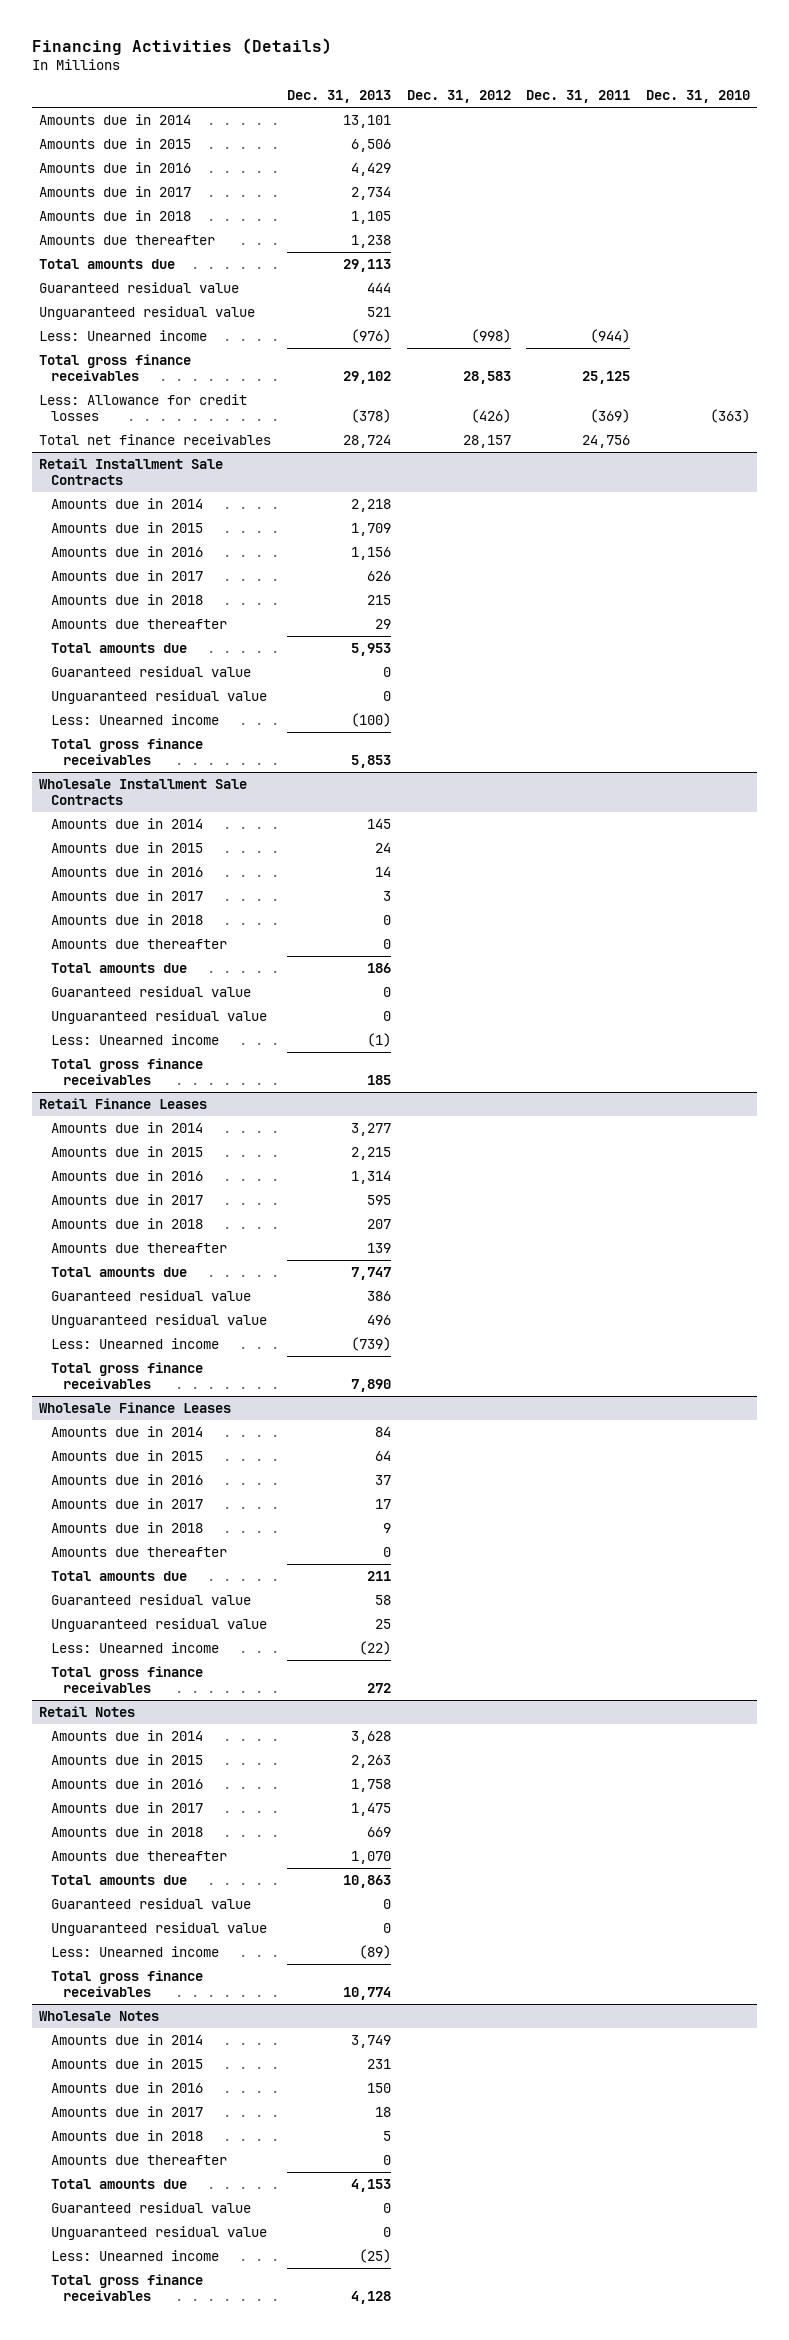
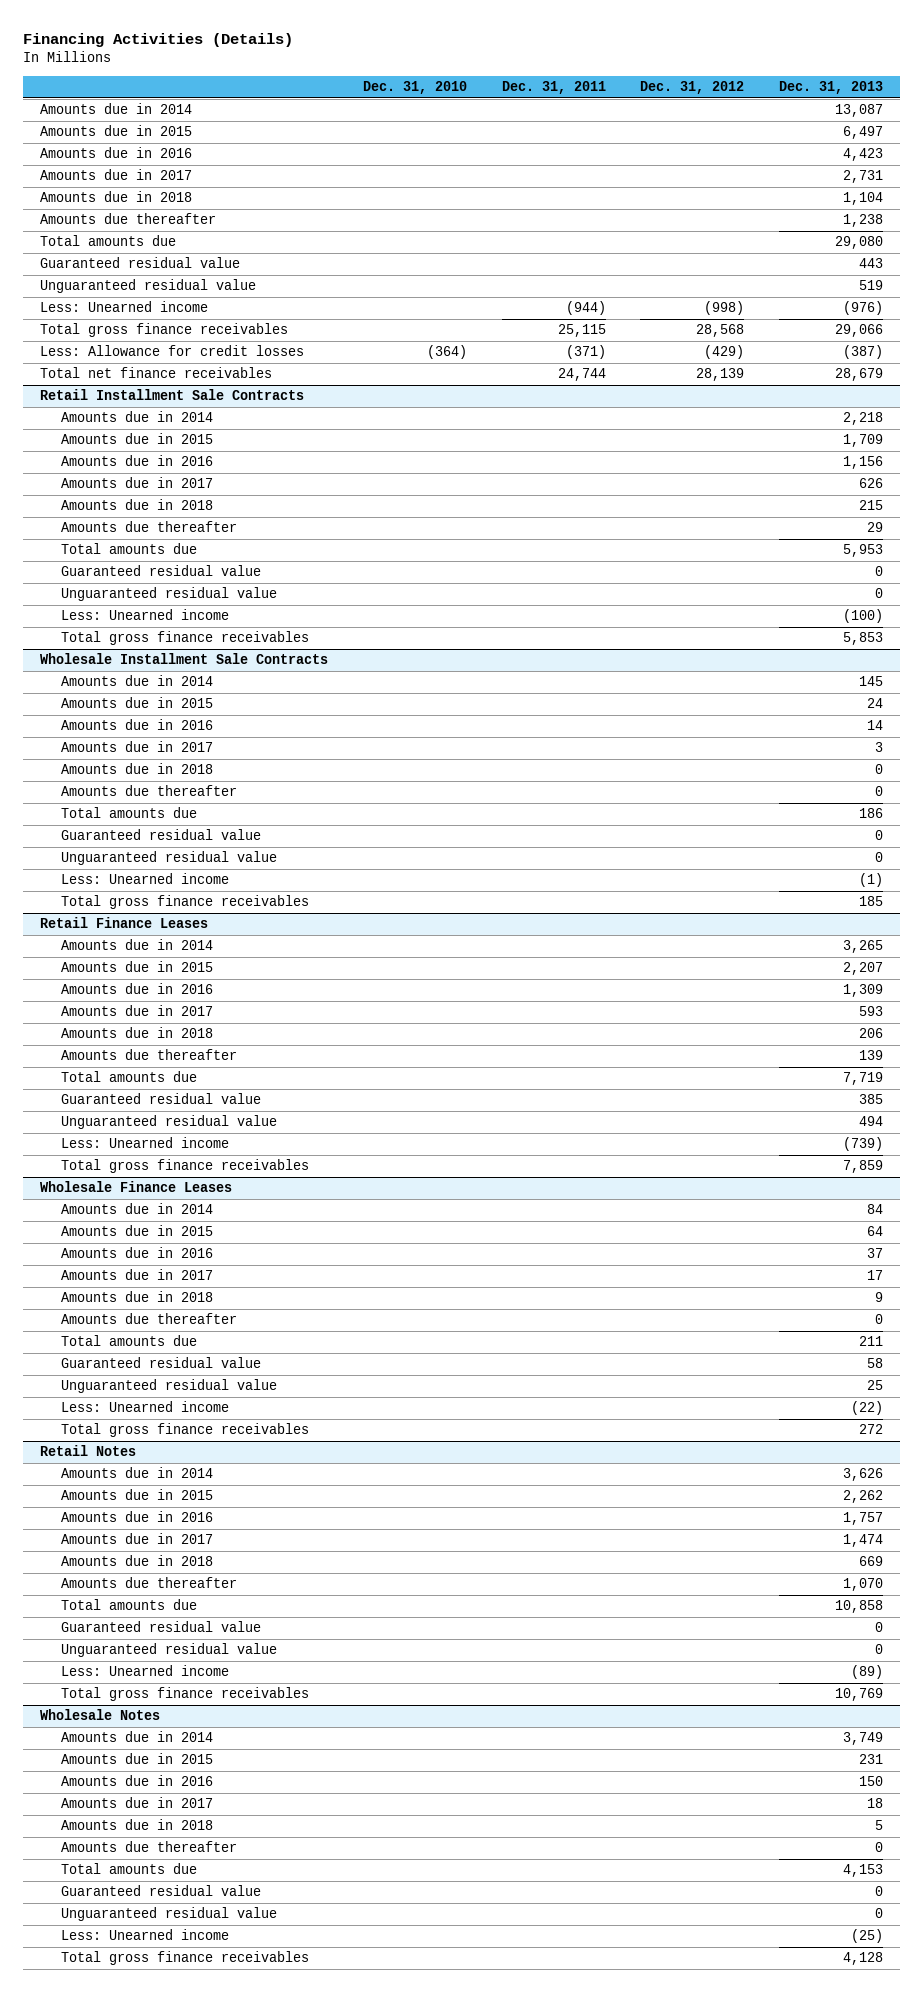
- | Dec. 31, 2013 | Dec. 31, 2012 | Dec. 31, 2011 | Dec. 31, 2010
+ | Dec. 31, 2010 | Dec. 31, 2011 | Dec. 31, 2012 | Dec. 31, 2013
- Amounts due in 2014 | 13,101 | | |
- Amounts due in 2015 | 6,506 | | |
- Amounts due in 2016 | 4,429 | | |
- Amounts due in 2017 | 2,734 | | |
- Amounts due in 2018 | 1,105 | | |
+ Amounts due in 2014 | | | | 13,087
+ Amounts due in 2015 | | | | 6,497
+ Amounts due in 2016 | | | | 4,423
+ Amounts due in 2017 | | | | 2,731
+ Amounts due in 2018 | | | | 1,104
- Total amounts due | 29,113 | | |
- Guaranteed residual value | 444 | | |
- Unguaranteed residual value | 521 | | |
+ Total amounts due | | | | 29,080
+ Guaranteed residual value | | | | 443
+ Unguaranteed residual value | | | | 519
- Total gross finance receivables | 29,102 | 28,583 | 25,125 |
- Less: Allowance for credit losses | (378) | (426) | (369) | (363)
- Total net finance receivables | 28,724 | 28,157 | 24,756 |
+ Total gross finance receivables | | 25,115 | 28,568 | 29,066
+ Less: Allowance for credit losses | (364) | (371) | (429) | (387)
+ Total net finance receivables | | 24,744 | 28,139 | 28,679
@ Retail Finance Leases
- Amounts due in 2014 | 3,277 | | |
- Amounts due in 2015 | 2,215 | | |
- Amounts due in 2016 | 1,314 | | |
- Amounts due in 2017 | 595 | | |
- Amounts due in 2018 | 207 | | |
+ Amounts due in 2014 | | | | 3,265
+ Amounts due in 2015 | | | | 2,207
+ Amounts due in 2016 | | | | 1,309
+ Amounts due in 2017 | | | | 593
+ Amounts due in 2018 | | | | 206
- Total amounts due | 7,747 | | |
- Guaranteed residual value | 386 | | |
- Unguaranteed residual value | 496 | | |
+ Total amounts due | | | | 7,719
+ Guaranteed residual value | | | | 385
+ Unguaranteed residual value | | | | 494
- Total gross finance receivables | 7,890 | | |
+ Total gross finance receivables | | | | 7,859
@ Retail Notes
- Amounts due in 2014 | 3,628 | | |
- Amounts due in 2015 | 2,263 | | |
- Amounts due in 2016 | 1,758 | | |
- Amounts due in 2017 | 1,475 | | |
+ Amounts due in 2014 | | | | 3,626
+ Amounts due in 2015 | | | | 2,262
+ Amounts due in 2016 | | | | 1,757
+ Amounts due in 2017 | | | | 1,474
- Total amounts due | 10,863 | | |
+ Total amounts due | | | | 10,858
- Total gross finance receivables | 10,774 | | |
+ Total gross finance receivables | | | | 10,769

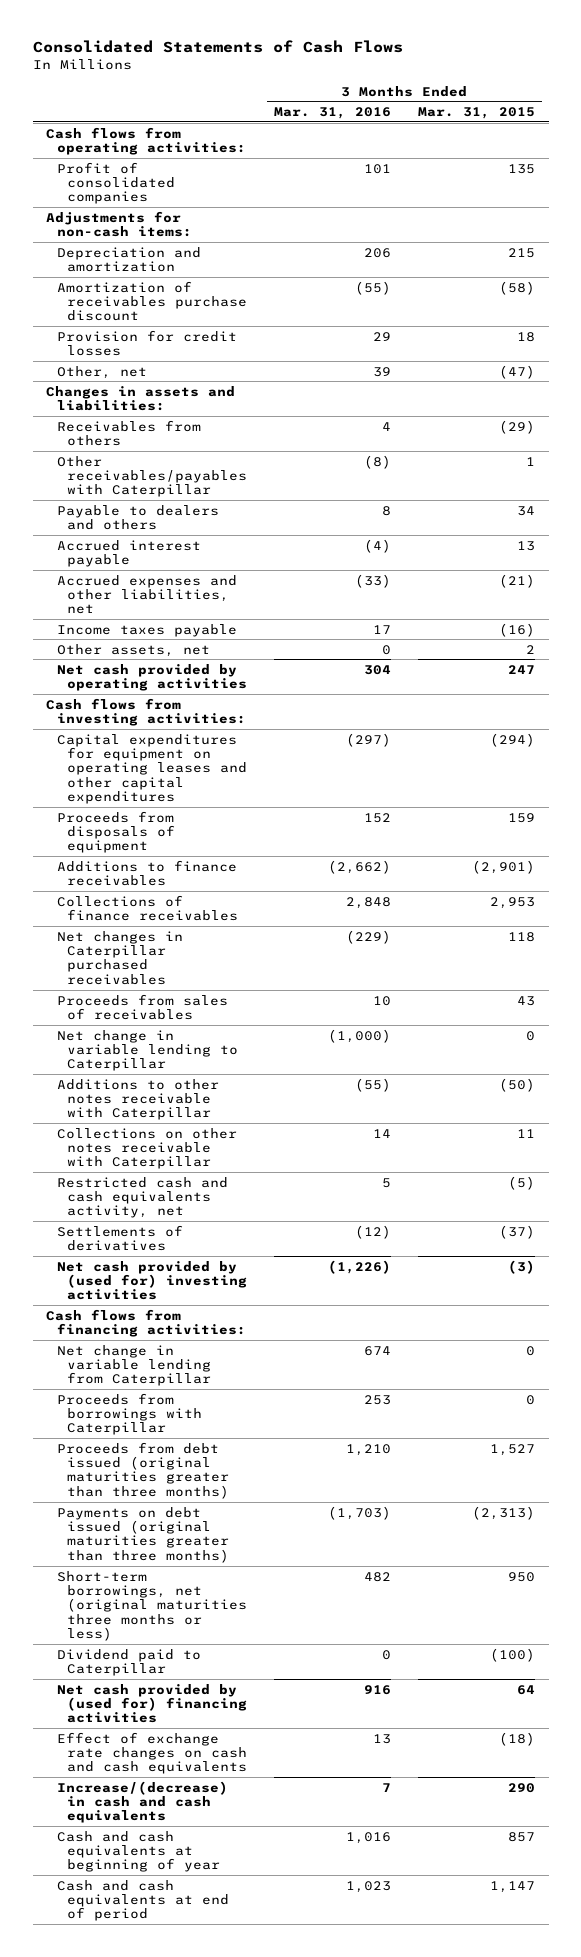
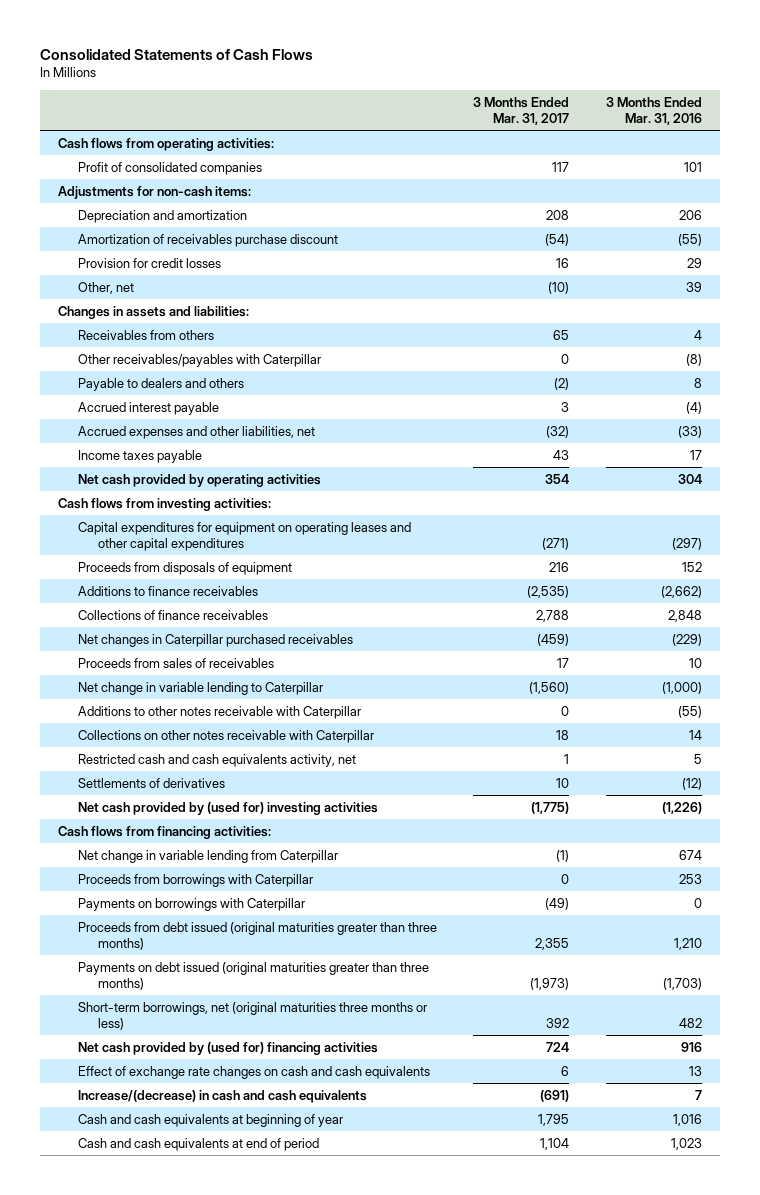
- | 3 Months Ended Mar. 31, 2016 | 3 Months Ended Mar. 31, 2015
+ | 3 Months Ended Mar. 31, 2017 | 3 Months Ended Mar. 31, 2016
- Other assets, net | 0 | 2
+ Payments on borrowings with Caterpillar | (49) | 0
- Dividend paid to Caterpillar | 0 | (100)

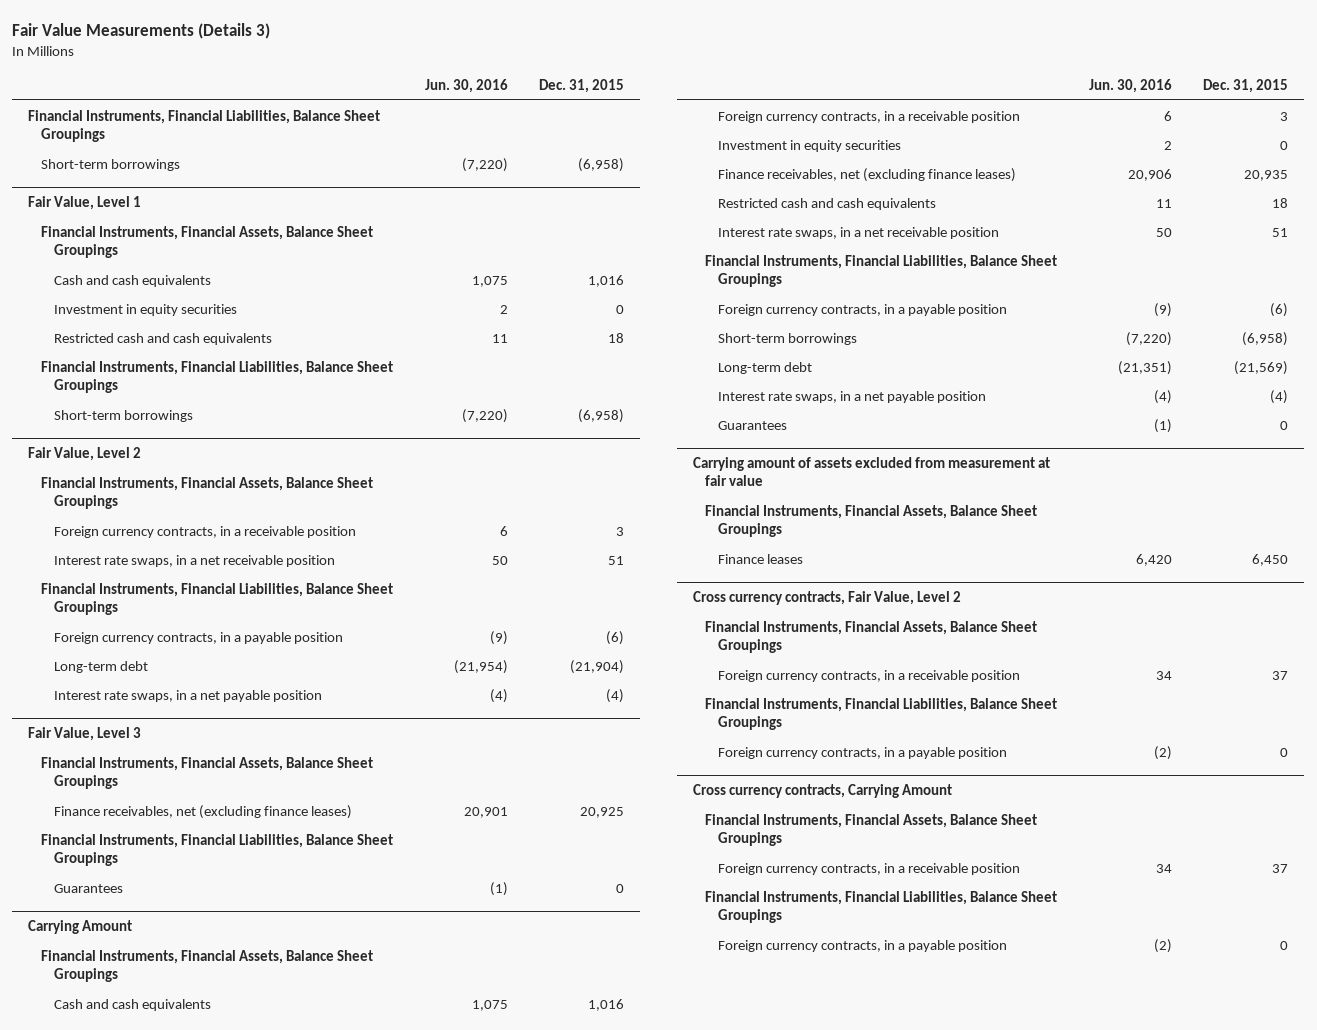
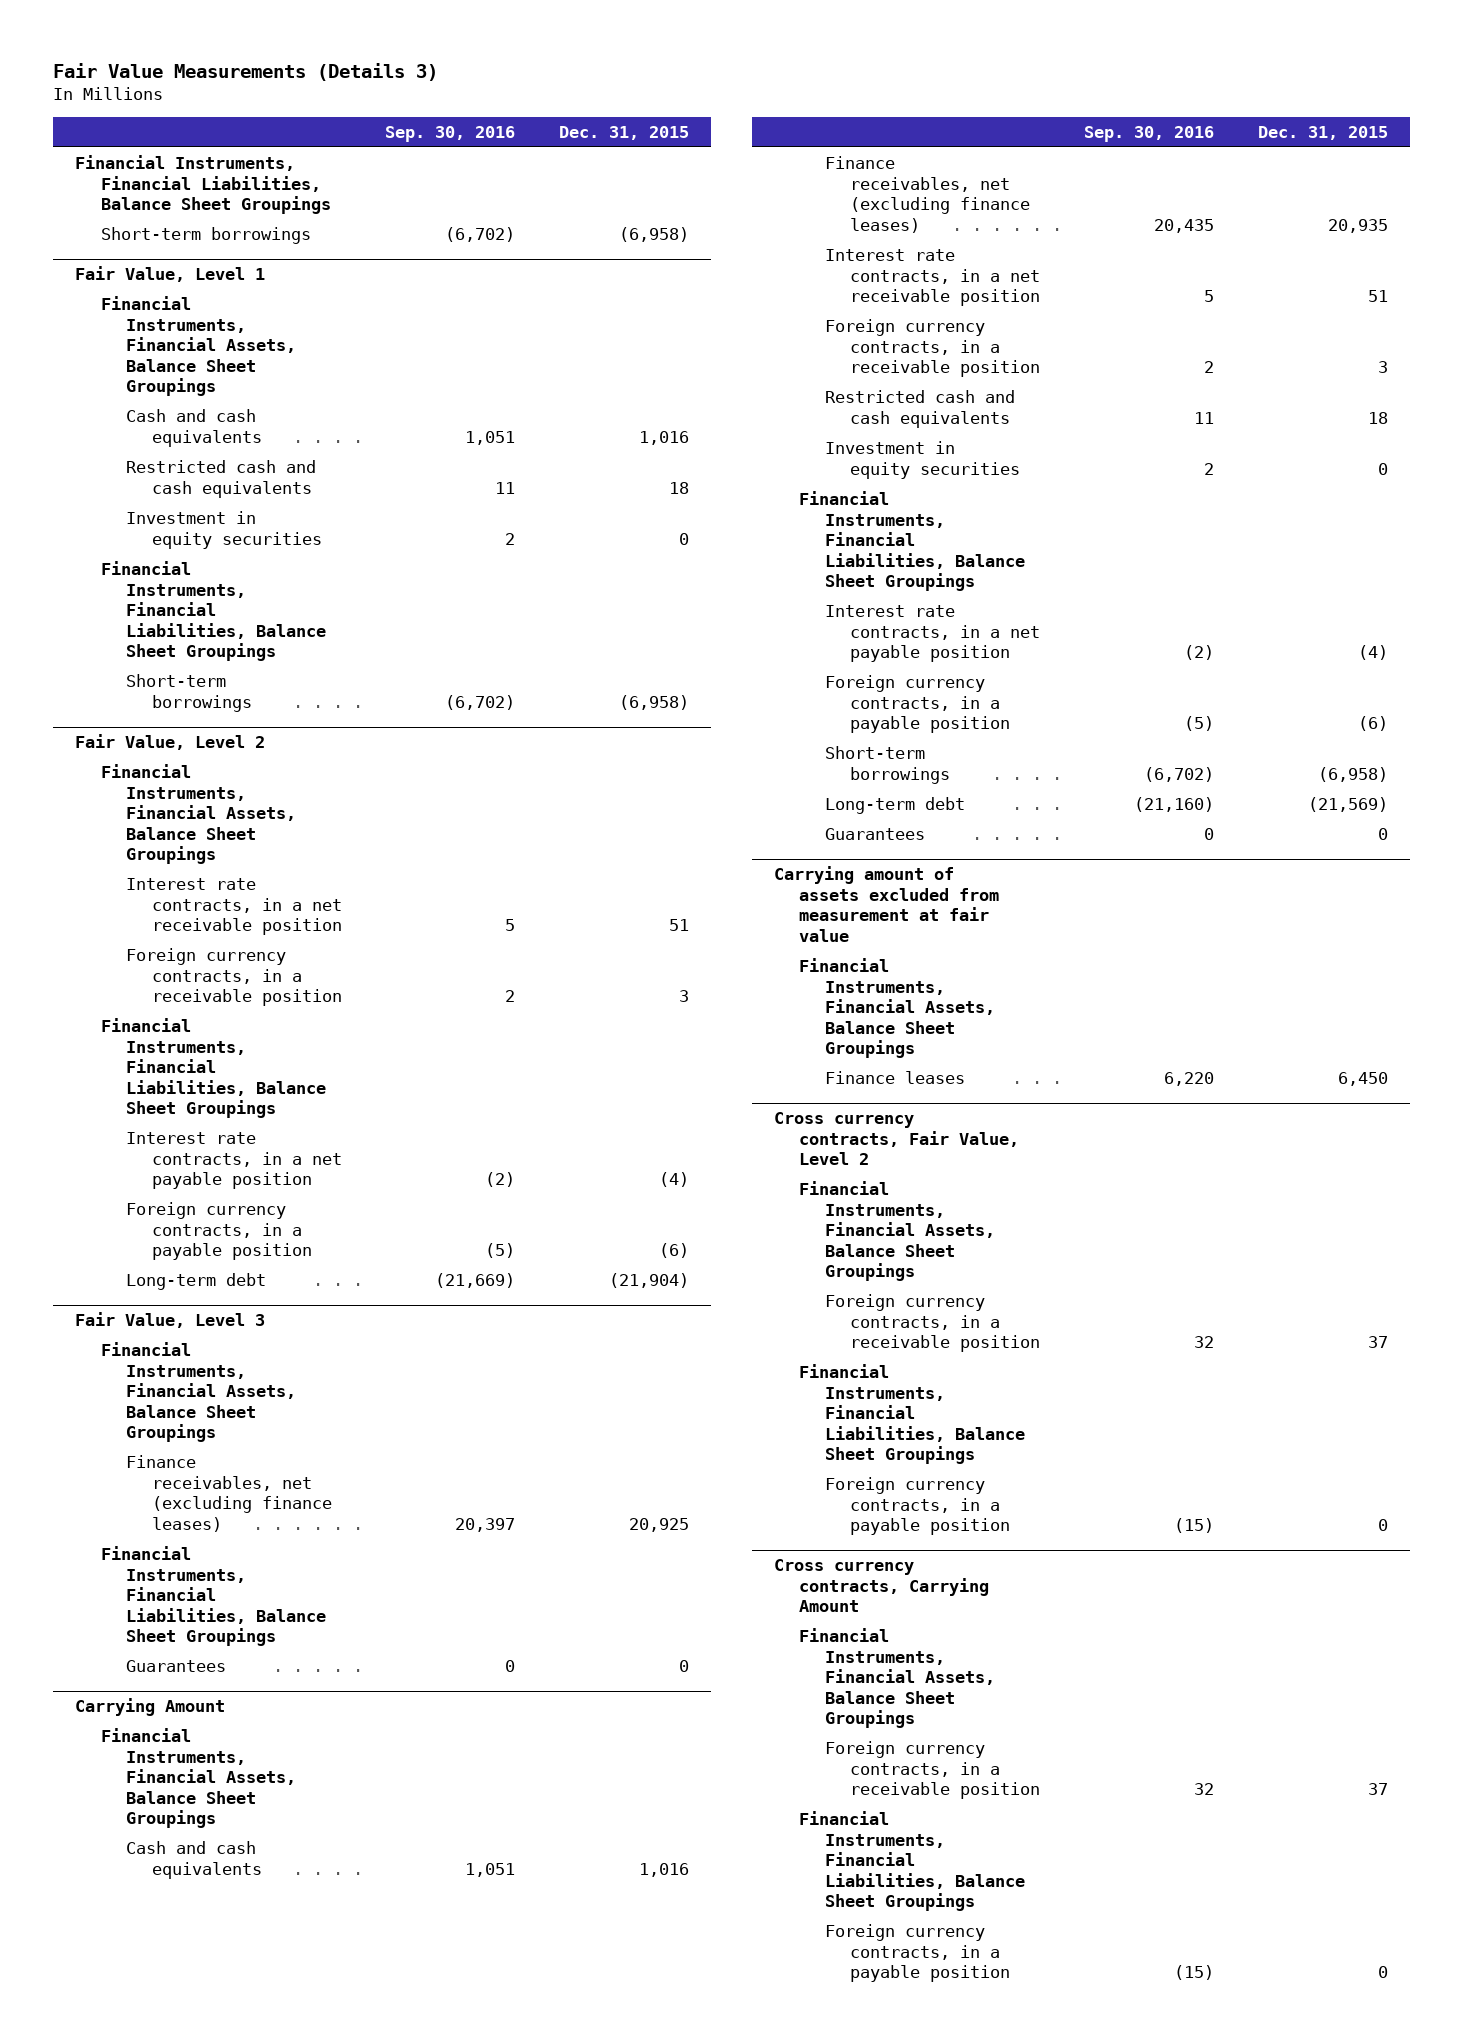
- | Jun. 30, 2016 | Dec. 31, 2015
+ | Sep. 30, 2016 | Dec. 31, 2015
@ Fair Value, Level 1
moved down: Investment in equity securities | 2 | 0
@ Fair Value, Level 2
+ Interest rate contracts, in a net receivable position | 5 | 51
- Interest rate swaps, in a net receivable position | 50 | 51
+ Interest rate contracts, in a net payable position | (2) | (4)
- Interest rate swaps, in a net payable position | (4) | (4)
@ Carrying Amount
+ Interest rate contracts, in a net receivable position | 5 | 51
moved down: Foreign currency contracts, in a receivable position | 2 | 3
- Interest rate swaps, in a net receivable position | 50 | 51
moved down: Investment in equity securities | 2 | 0
+ Interest rate contracts, in a net payable position | (2) | (4)
- Interest rate swaps, in a net payable position | (4) | (4)

